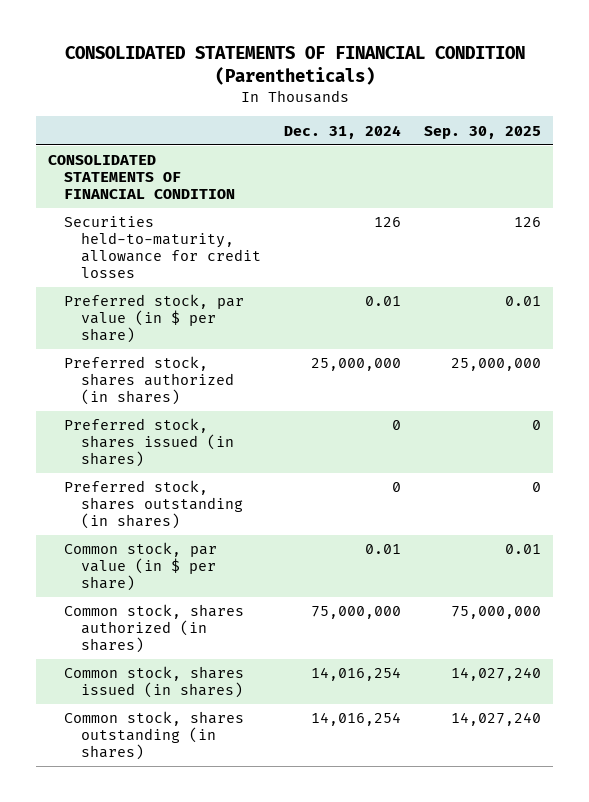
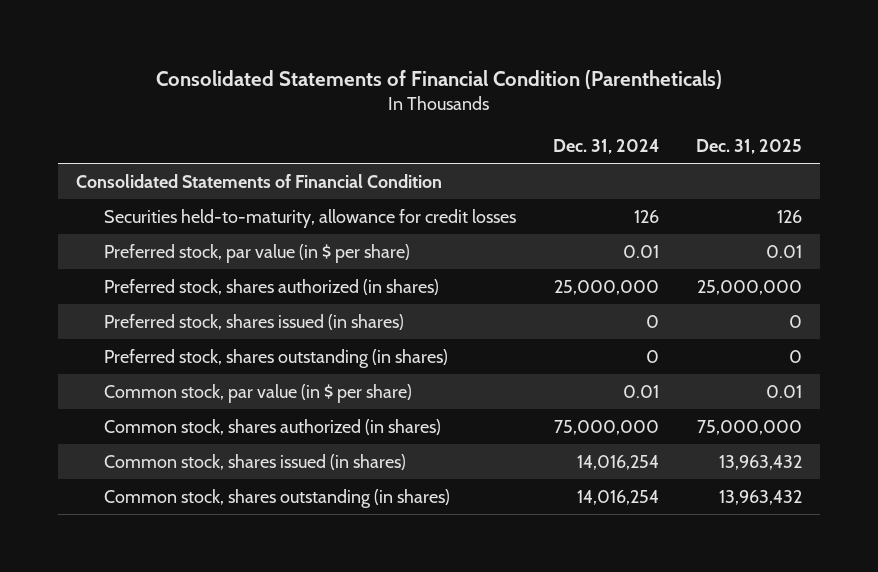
- CONSOLIDATED STATEMENTS OF FINANCIAL CONDITION (Parentheticals)
+ Consolidated Statements of Financial Condition (Parentheticals)
- | Dec. 31, 2024 | Sep. 30, 2025
+ | Dec. 31, 2024 | Dec. 31, 2025
- CONSOLIDATED STATEMENTS OF FINANCIAL CONDITION
+ Consolidated Statements of Financial Condition

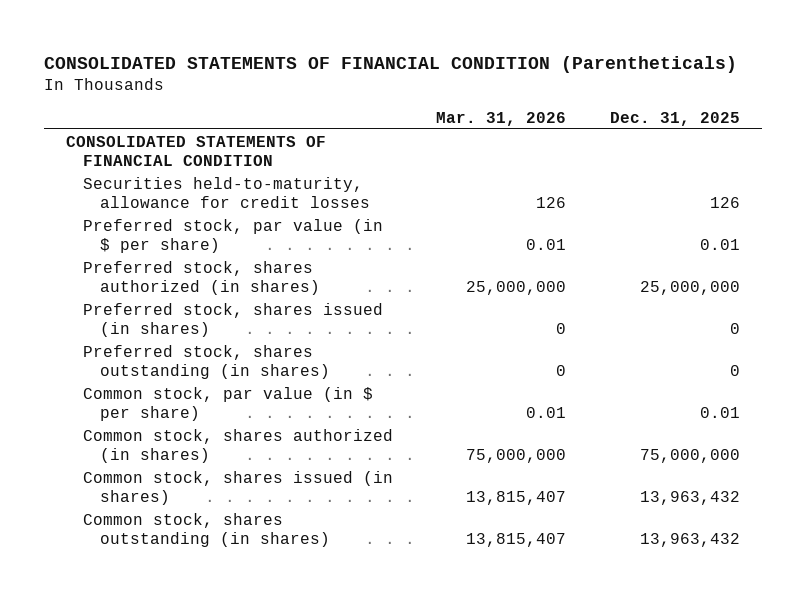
- Consolidated Statements of Financial Condition (Parentheticals)
+ CONSOLIDATED STATEMENTS OF FINANCIAL CONDITION (Parentheticals)
- | Dec. 31, 2024 | Dec. 31, 2025
+ | Mar. 31, 2026 | Dec. 31, 2025
- Consolidated Statements of Financial Condition
+ CONSOLIDATED STATEMENTS OF FINANCIAL CONDITION

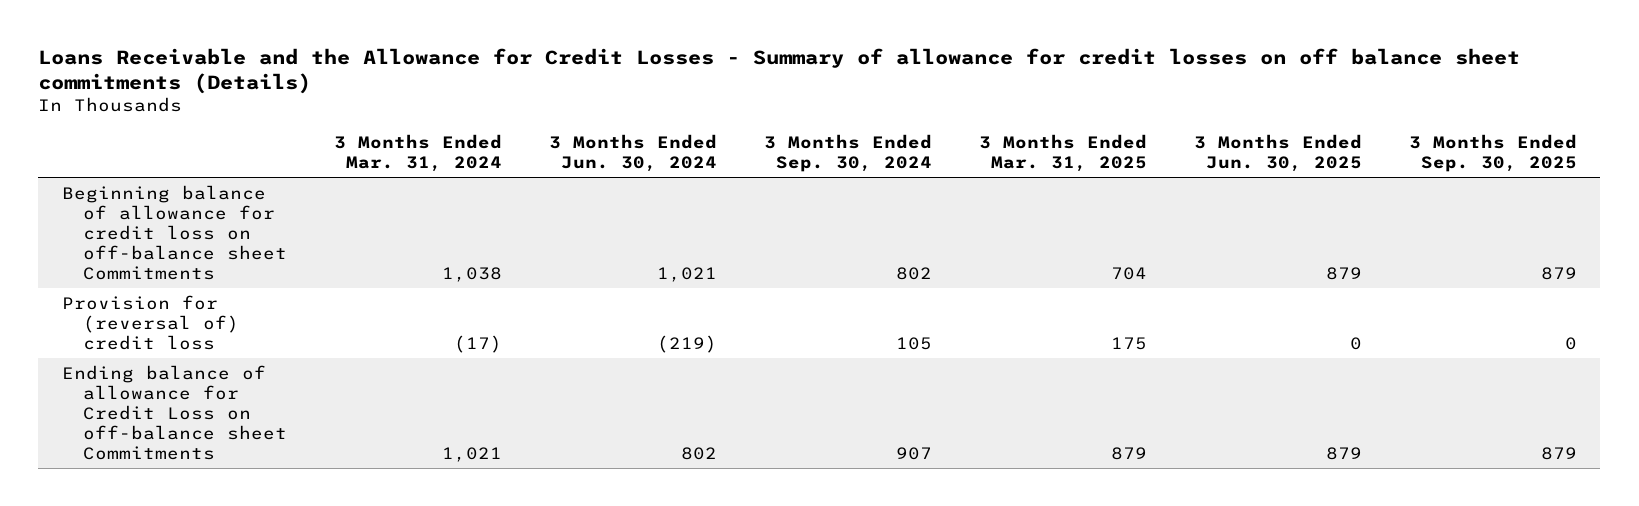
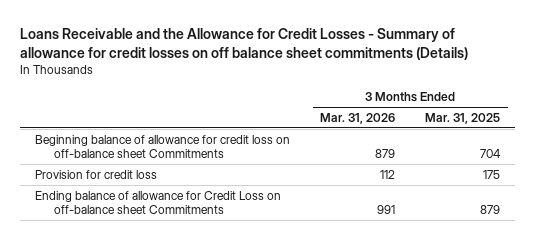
- | 3 Months Ended Mar. 31, 2024 | 3 Months Ended Jun. 30, 2024 | 3 Months Ended Sep. 30, 2024 | 3 Months Ended Mar. 31, 2025 | 3 Months Ended Jun. 30, 2025 | 3 Months Ended Sep. 30, 2025
+ | 3 Months Ended Mar. 31, 2026 | 3 Months Ended Mar. 31, 2025
- Provision for (reversal of) credit loss | (17) | (219) | 105 | 175 | 0 | 0
+ Provision for credit loss | 112 | 175

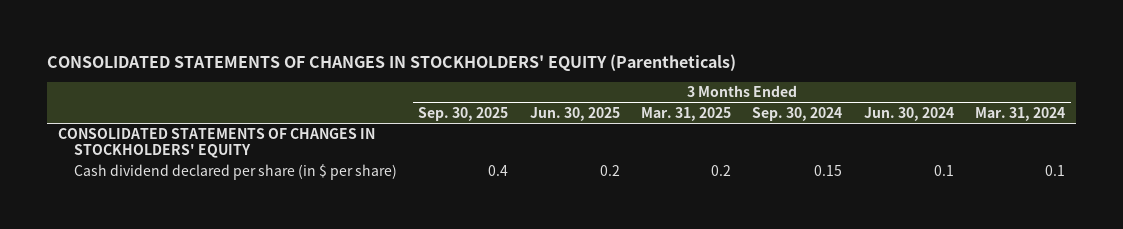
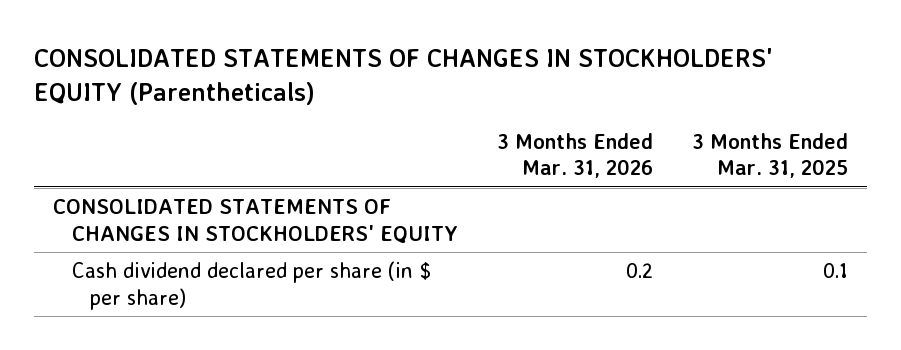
- | 3 Months Ended Sep. 30, 2025 | 3 Months Ended Jun. 30, 2025 | 3 Months Ended Mar. 31, 2025 | 3 Months Ended Sep. 30, 2024 | 3 Months Ended Jun. 30, 2024 | 3 Months Ended Mar. 31, 2024
+ | 3 Months Ended Mar. 31, 2026 | 3 Months Ended Mar. 31, 2025
- Cash dividend declared per share (in $ per share) | 0.4 | 0.2 | 0.2 | 0.15 | 0.1 | 0.1
+ Cash dividend declared per share (in $ per share) | 0.2 | 0.1

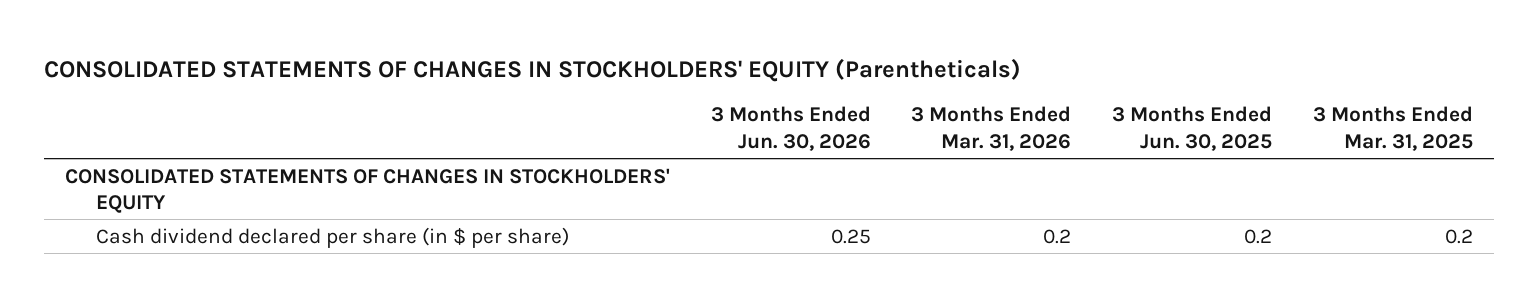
- | 3 Months Ended Mar. 31, 2026 | 3 Months Ended Mar. 31, 2025
+ | 3 Months Ended Jun. 30, 2026 | 3 Months Ended Mar. 31, 2026 | 3 Months Ended Jun. 30, 2025 | 3 Months Ended Mar. 31, 2025
- Cash dividend declared per share (in $ per share) | 0.2 | 0.1
+ Cash dividend declared per share (in $ per share) | 0.25 | 0.2 | 0.2 | 0.2

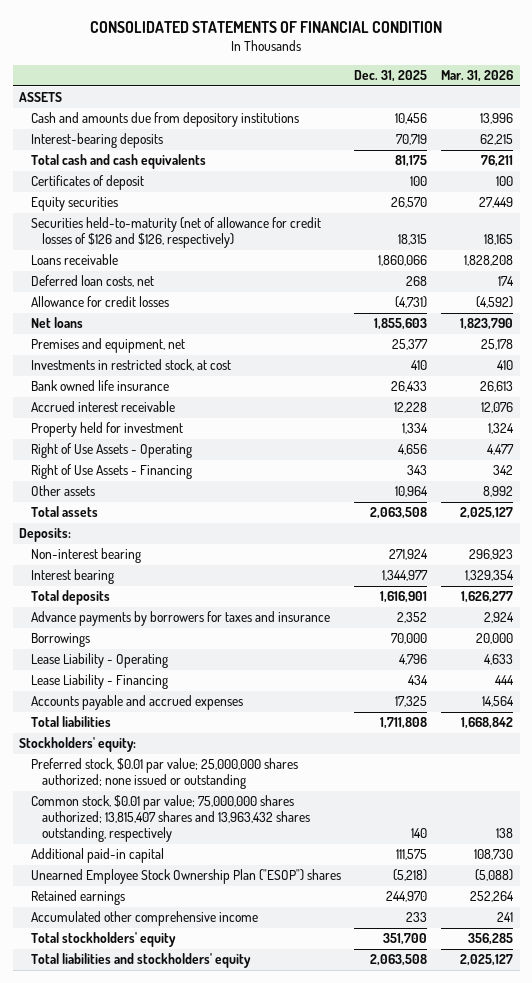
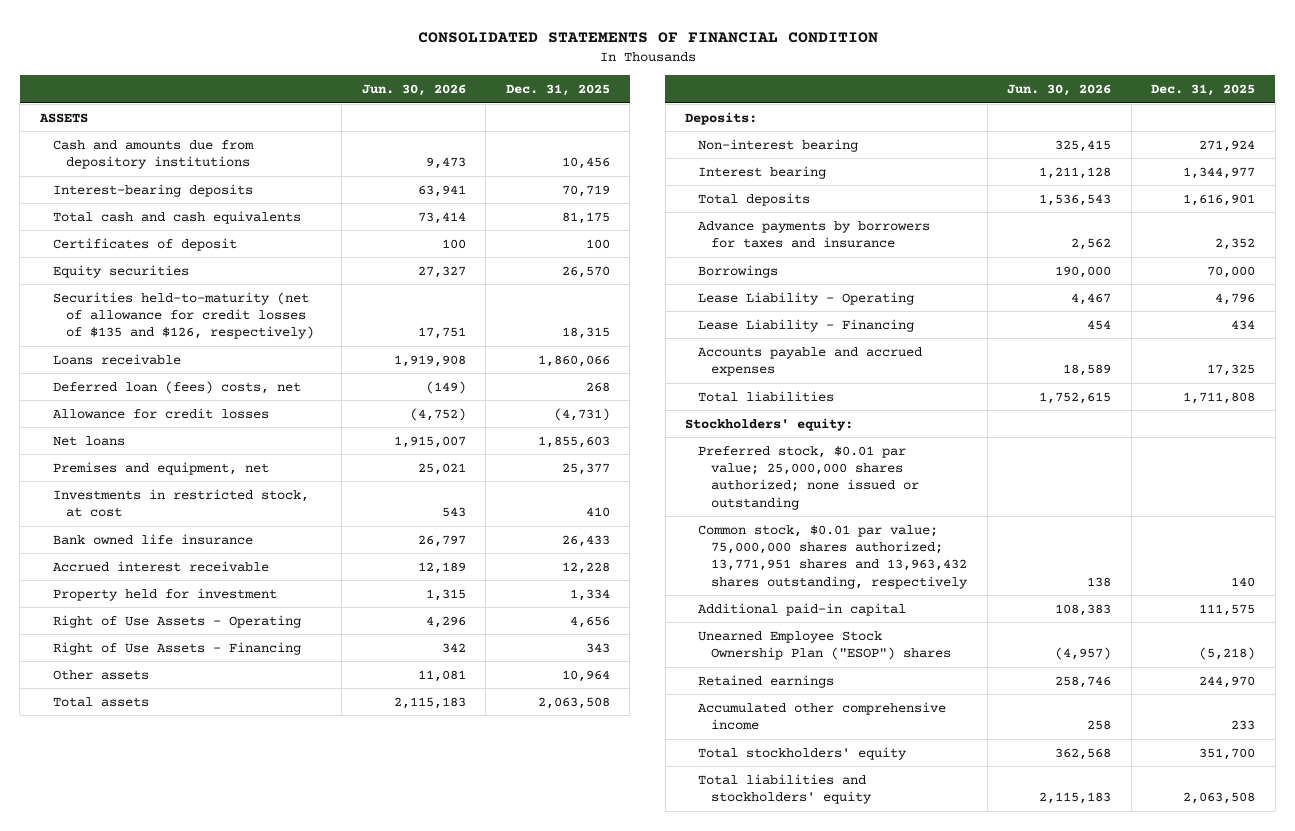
- | Dec. 31, 2025 | Mar. 31, 2026
+ | Jun. 30, 2026 | Dec. 31, 2025
- Securities held-to-maturity (net of allowance for credit losses of $126 and $126, respectively) | 18,315 | 18,165
+ Securities held-to-maturity (net of allowance for credit losses of $135 and $126, respectively) | 17,751 | 18,315
- Deferred loan costs, net | 268 | 174
+ Deferred loan (fees) costs, net | (149) | 268
- Common stock, $0.01 par value; 75,000,000 shares authorized; 13,815,407 shares and 13,963,432 shares outstanding, respectively | 140 | 138
+ Common stock, $0.01 par value; 75,000,000 shares authorized; 13,771,951 shares and 13,963,432 shares outstanding, respectively | 138 | 140

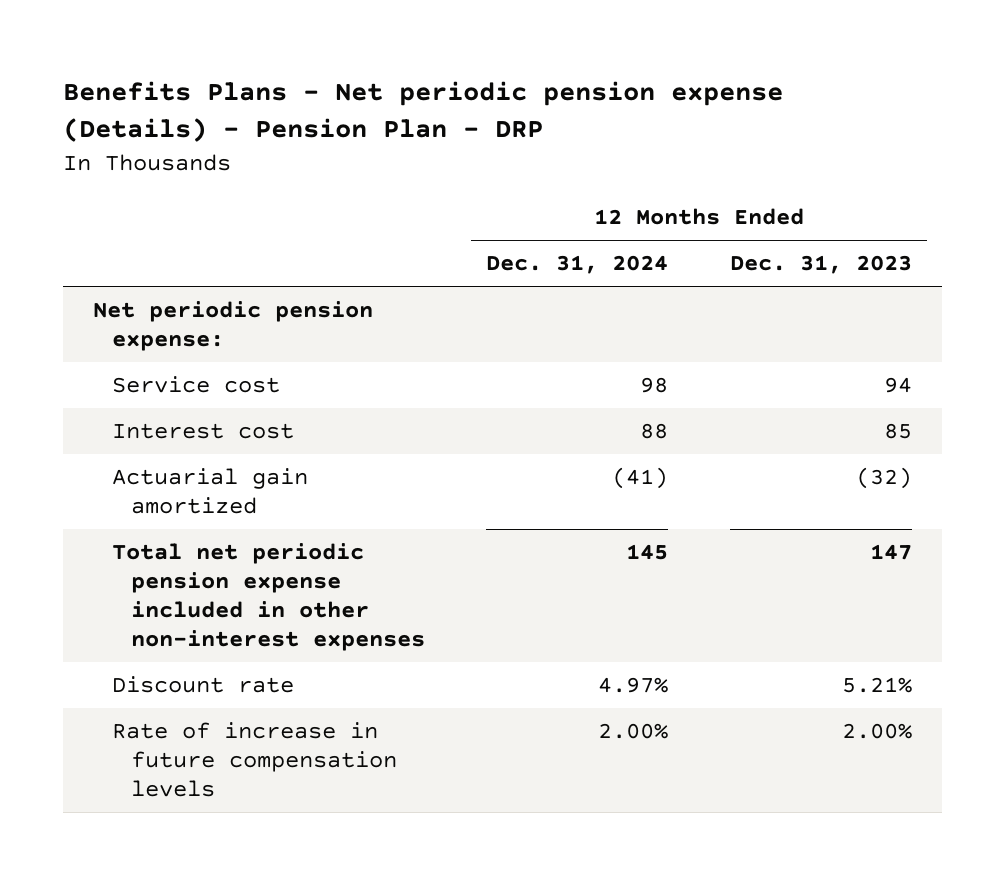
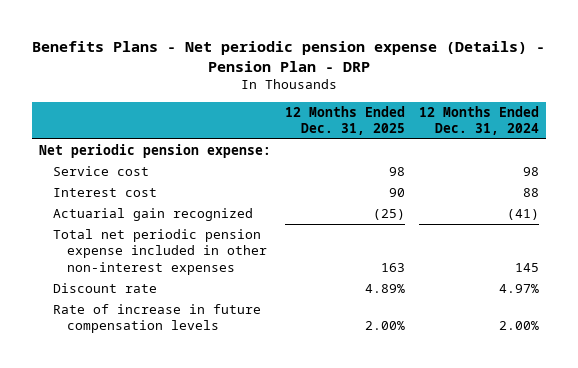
- | 12 Months Ended Dec. 31, 2024 | 12 Months Ended Dec. 31, 2023
+ | 12 Months Ended Dec. 31, 2025 | 12 Months Ended Dec. 31, 2024
- Actuarial gain amortized | (41) | (32)
+ Actuarial gain recognized | (25) | (41)

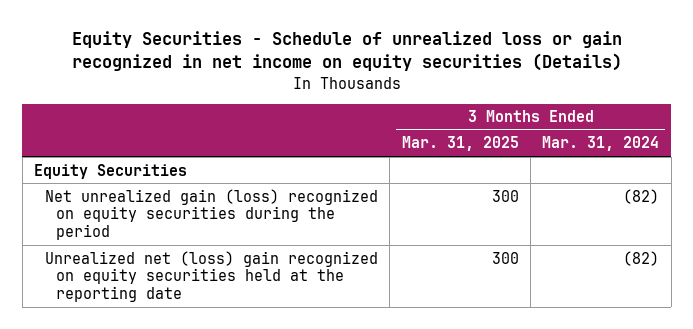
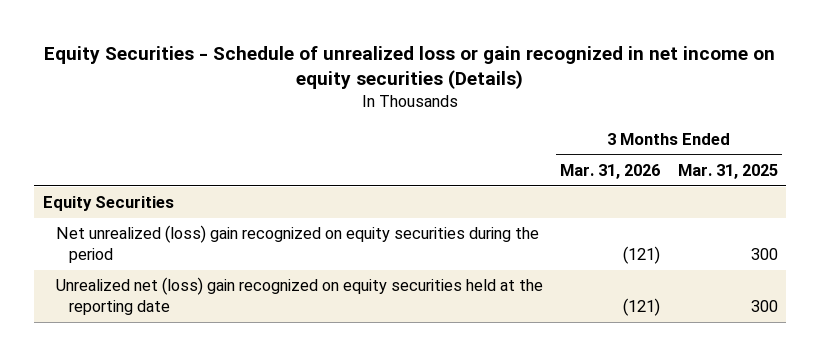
- | 3 Months Ended Mar. 31, 2025 | 3 Months Ended Mar. 31, 2024
+ | 3 Months Ended Mar. 31, 2026 | 3 Months Ended Mar. 31, 2025
- Net unrealized gain (loss) recognized on equity securities during the period | 300 | (82)
+ Net unrealized (loss) gain recognized on equity securities during the period | (121) | 300

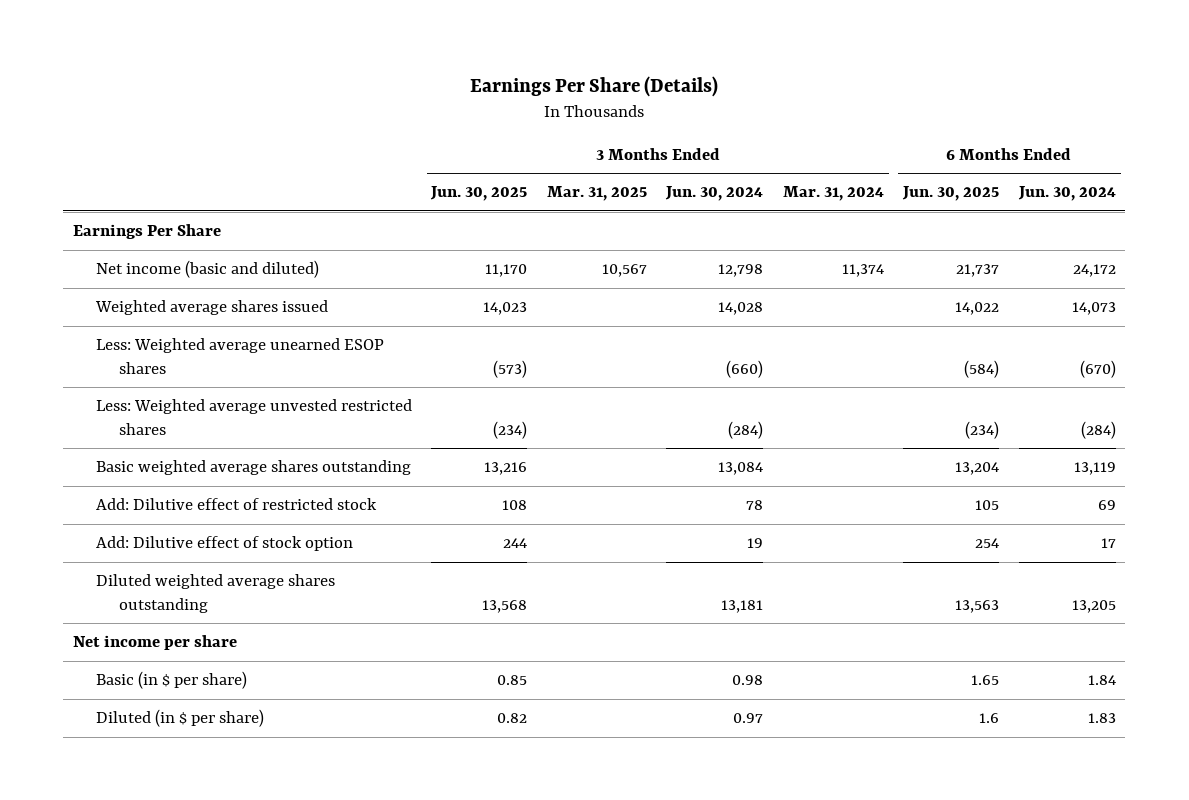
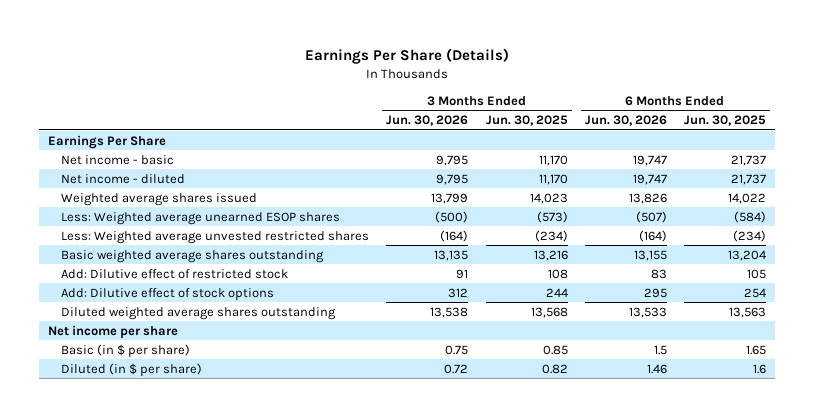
- | 3 Months Ended Jun. 30, 2025 | 3 Months Ended Mar. 31, 2025 | 3 Months Ended Jun. 30, 2024 | 3 Months Ended Mar. 31, 2024 | 6 Months Ended Jun. 30, 2025 | 6 Months Ended Jun. 30, 2024
+ | 3 Months Ended Jun. 30, 2026 | 3 Months Ended Jun. 30, 2025 | 6 Months Ended Jun. 30, 2026 | 6 Months Ended Jun. 30, 2025
- Net income (basic and diluted) | 11,170 | 10,567 | 12,798 | 11,374 | 21,737 | 24,172
+ Net income - basic | 9,795 | 11,170 | 19,747 | 21,737
+ Net income - diluted | 9,795 | 11,170 | 19,747 | 21,737
- Add: Dilutive effect of stock option | 244 | | 19 | | 254 | 17
+ Add: Dilutive effect of stock options | 312 | 244 | 295 | 254

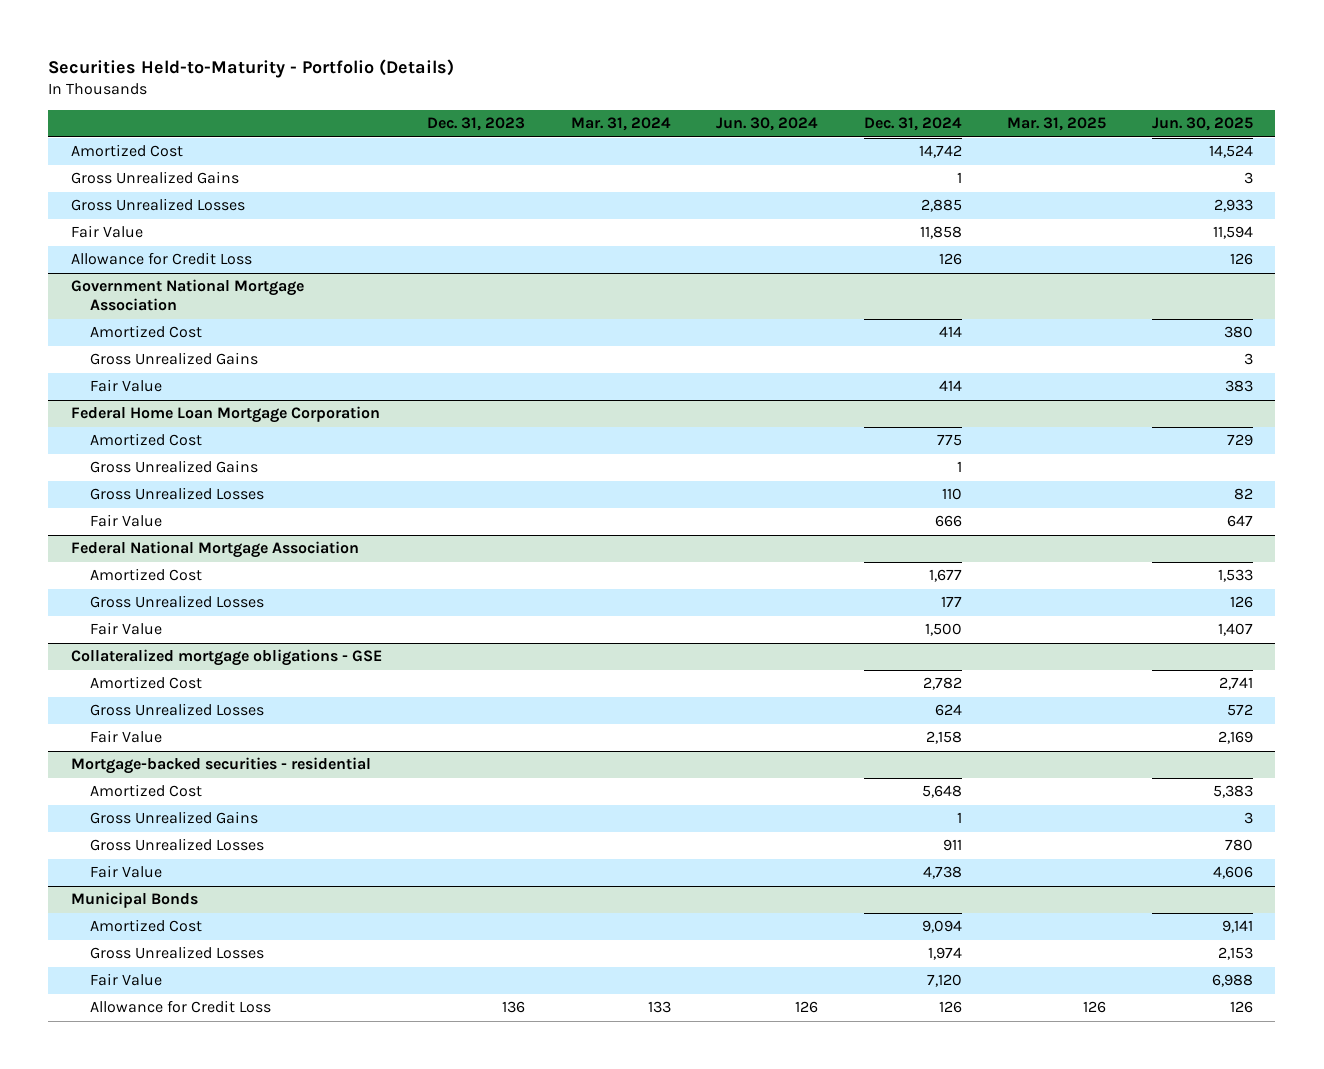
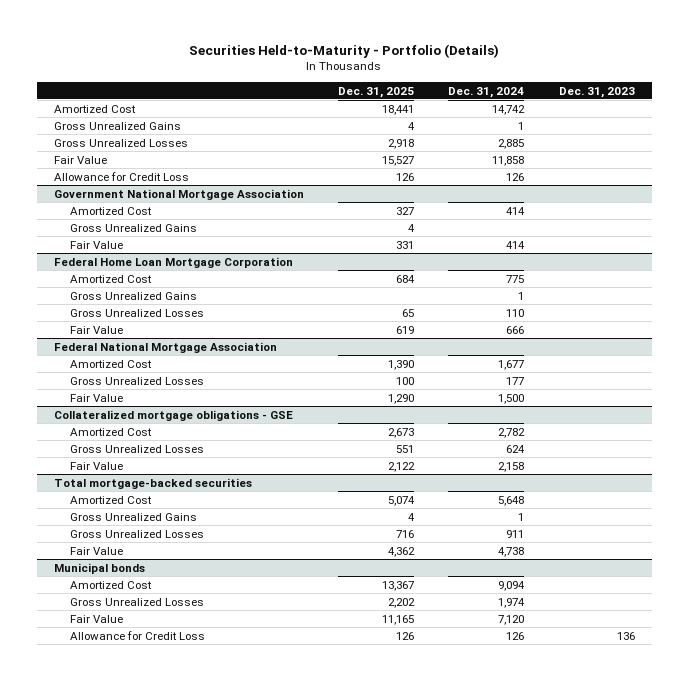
- | Dec. 31, 2023 | Mar. 31, 2024 | Jun. 30, 2024 | Dec. 31, 2024 | Mar. 31, 2025 | Jun. 30, 2025
+ | Dec. 31, 2025 | Dec. 31, 2024 | Dec. 31, 2023
- Mortgage-backed securities - residential
+ Total mortgage-backed securities
- Municipal Bonds
+ Municipal bonds

